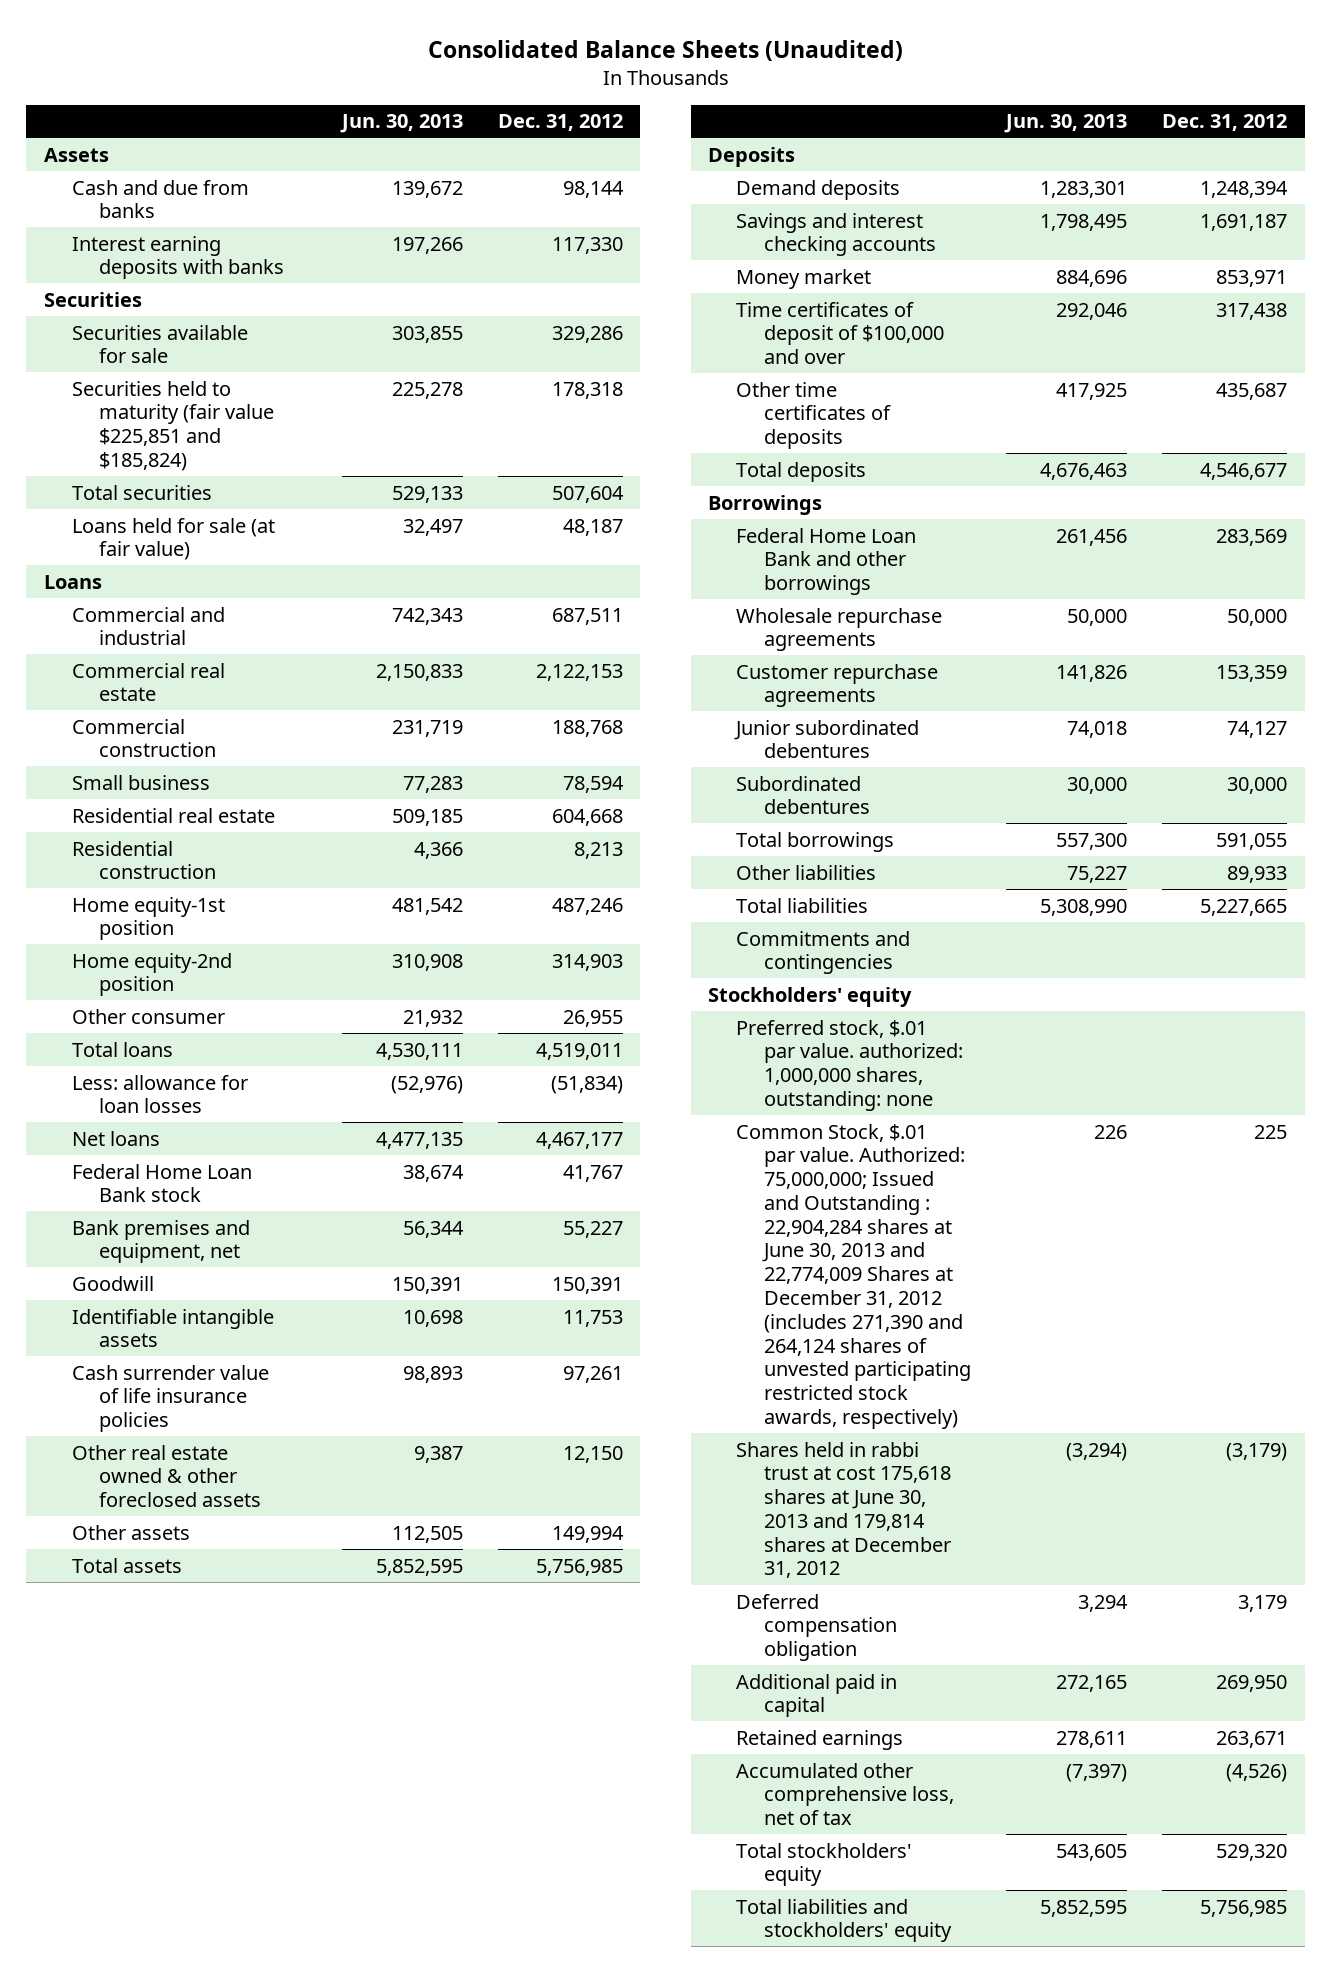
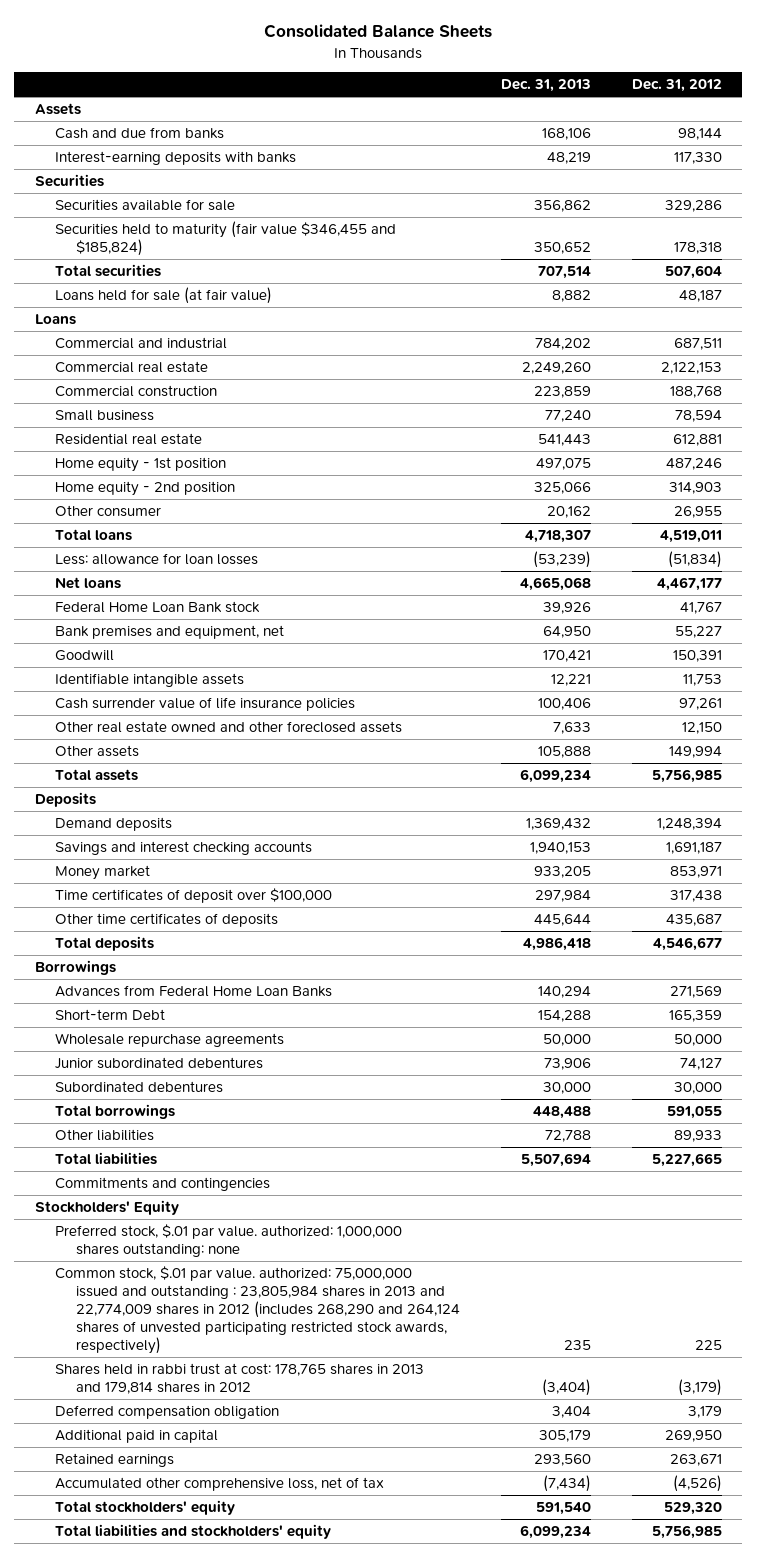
- Consolidated Balance Sheets (Unaudited)
+ Consolidated Balance Sheets
- | Jun. 30, 2013 | Dec. 31, 2012
+ | Dec. 31, 2013 | Dec. 31, 2012
- Interest earning deposits with banks | 197,266 | 117,330
+ Interest-earning deposits with banks | 48,219 | 117,330
- Securities held to maturity (fair value $225,851 and $185,824) | 225,278 | 178,318
+ Securities held to maturity (fair value $346,455 and $185,824) | 350,652 | 178,318
- Residential real estate | 509,185 | 604,668
- Residential construction | 4,366 | 8,213
- Home equity-1st position | 481,542 | 487,246
- Home equity-2nd position | 310,908 | 314,903
+ Residential real estate | 541,443 | 612,881
+ Home equity - 1st position | 497,075 | 487,246
+ Home equity - 2nd position | 325,066 | 314,903
- Other real estate owned & other foreclosed assets | 9,387 | 12,150
+ Other real estate owned and other foreclosed assets | 7,633 | 12,150
- Time certificates of deposit of $100,000 and over | 292,046 | 317,438
+ Time certificates of deposit over $100,000 | 297,984 | 317,438
- Federal Home Loan Bank and other borrowings | 261,456 | 283,569
+ Advances from Federal Home Loan Banks | 140,294 | 271,569
+ Short-term Debt | 154,288 | 165,359
- Customer repurchase agreements | 141,826 | 153,359
- Stockholders' equity
- Preferred stock, $.01 par value. authorized: 1,000,000 shares, outstanding: none
- Common Stock, $.01 par value. Authorized: 75,000,000; Issued and Outstanding : 22,904,284 shares at June 30, 2013 and 22,774,009 Shares at December 31, 2012 (includes 271,390 and 264,124 shares of unvested participating restricted stock awards, respectively) | 226 | 225
- Shares held in rabbi trust at cost 175,618 shares at June 30, 2013 and 179,814 shares at December 31, 2012 | (3,294) | (3,179)
+ Stockholders' Equity
+ Preferred stock, $.01 par value. authorized: 1,000,000 shares outstanding: none
+ Common stock, $.01 par value. authorized: 75,000,000 issued and outstanding : 23,805,984 shares in 2013 and 22,774,009 shares in 2012 (includes 268,290 and 264,124 shares of unvested participating restricted stock awards, respectively) | 235 | 225
+ Shares held in rabbi trust at cost: 178,765 shares in 2013 and 179,814 shares in 2012 | (3,404) | (3,179)

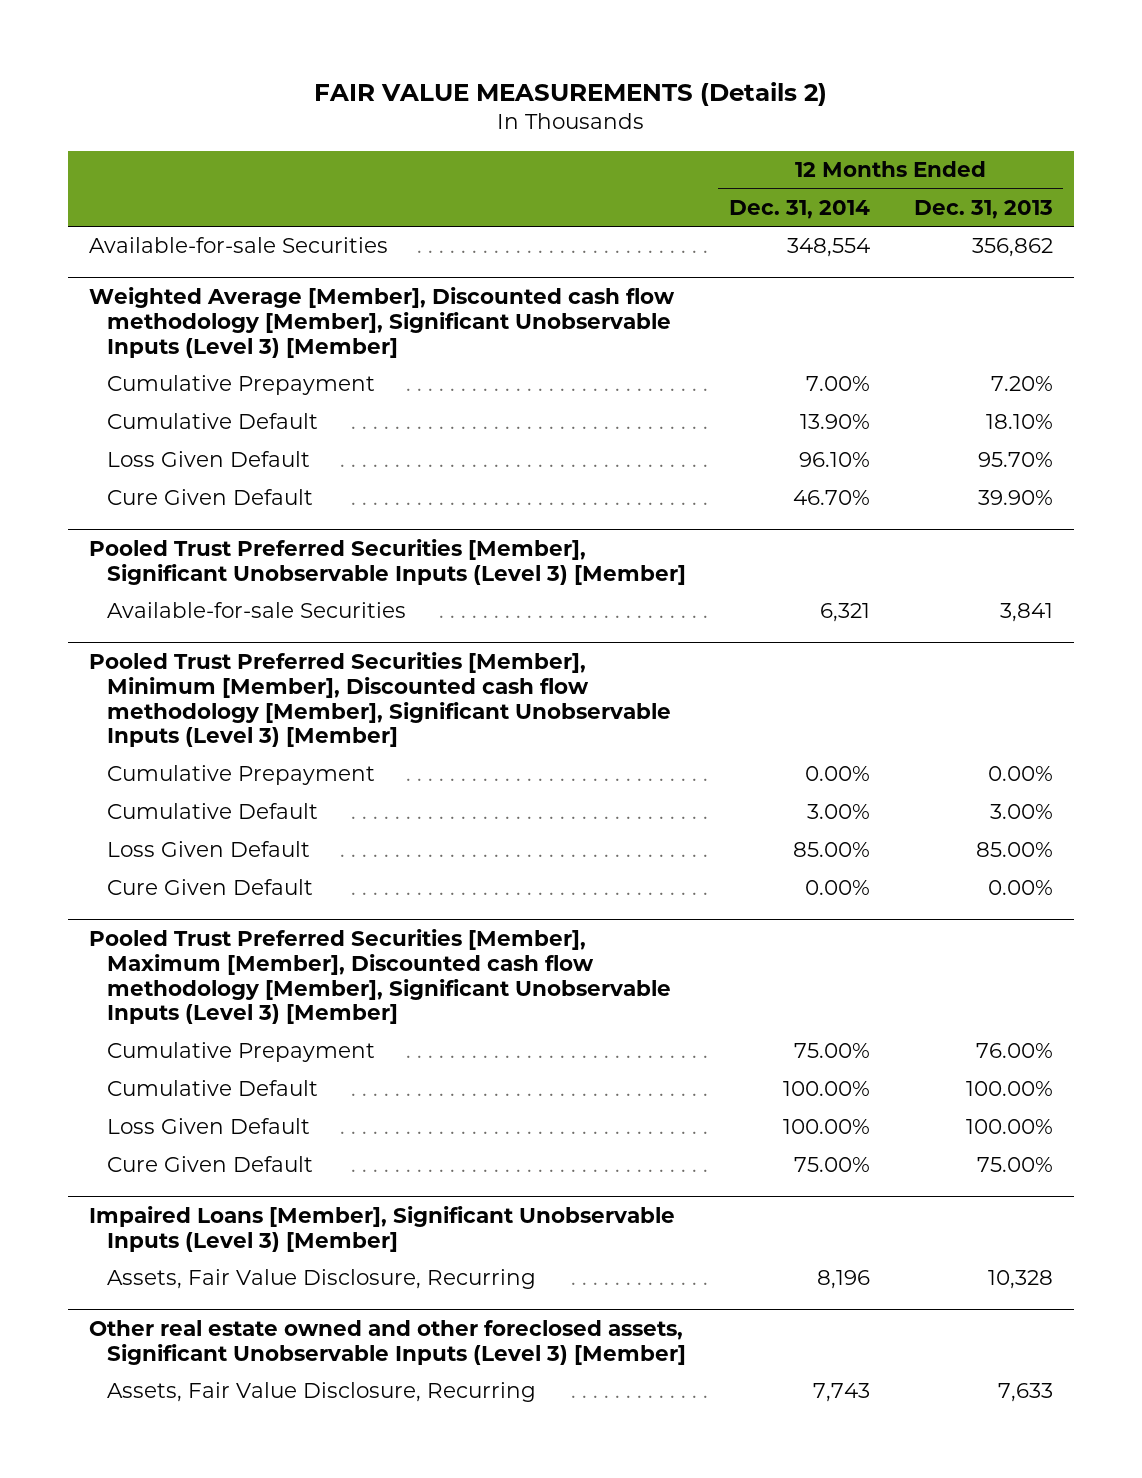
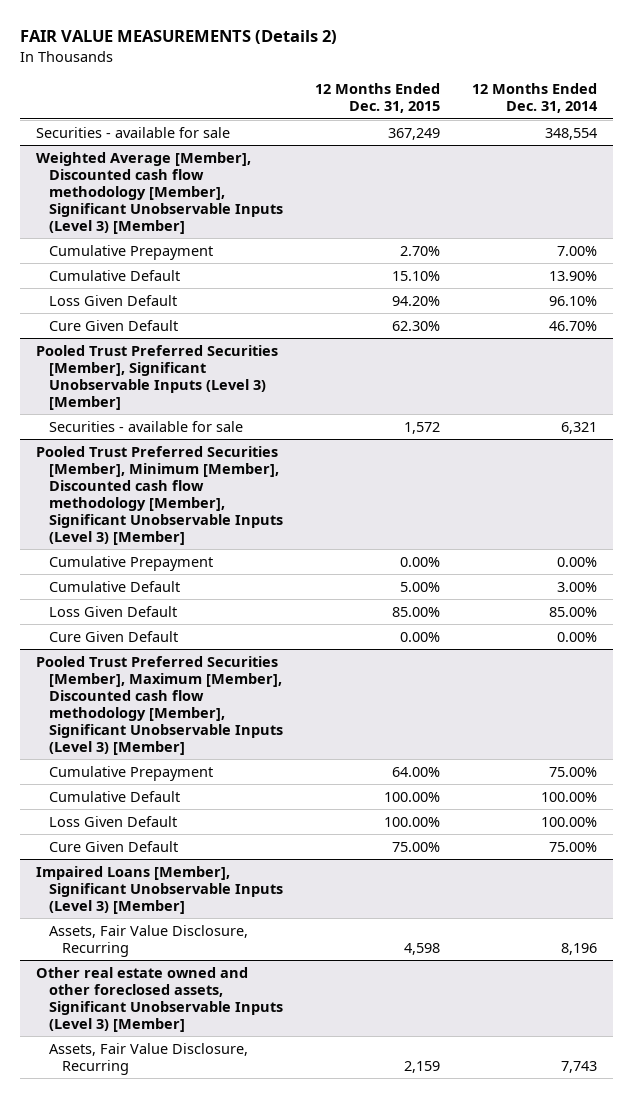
- | 12 Months Ended Dec. 31, 2014 | 12 Months Ended Dec. 31, 2013
+ | 12 Months Ended Dec. 31, 2015 | 12 Months Ended Dec. 31, 2014
- Available-for-sale Securities | 348,554 | 356,862
+ Securities - available for sale | 367,249 | 348,554
@ Pooled Trust Preferred Securities [Member], Significant Unobservable Inputs (Level 3) [Member]
- Available-for-sale Securities | 6,321 | 3,841
+ Securities - available for sale | 1,572 | 6,321

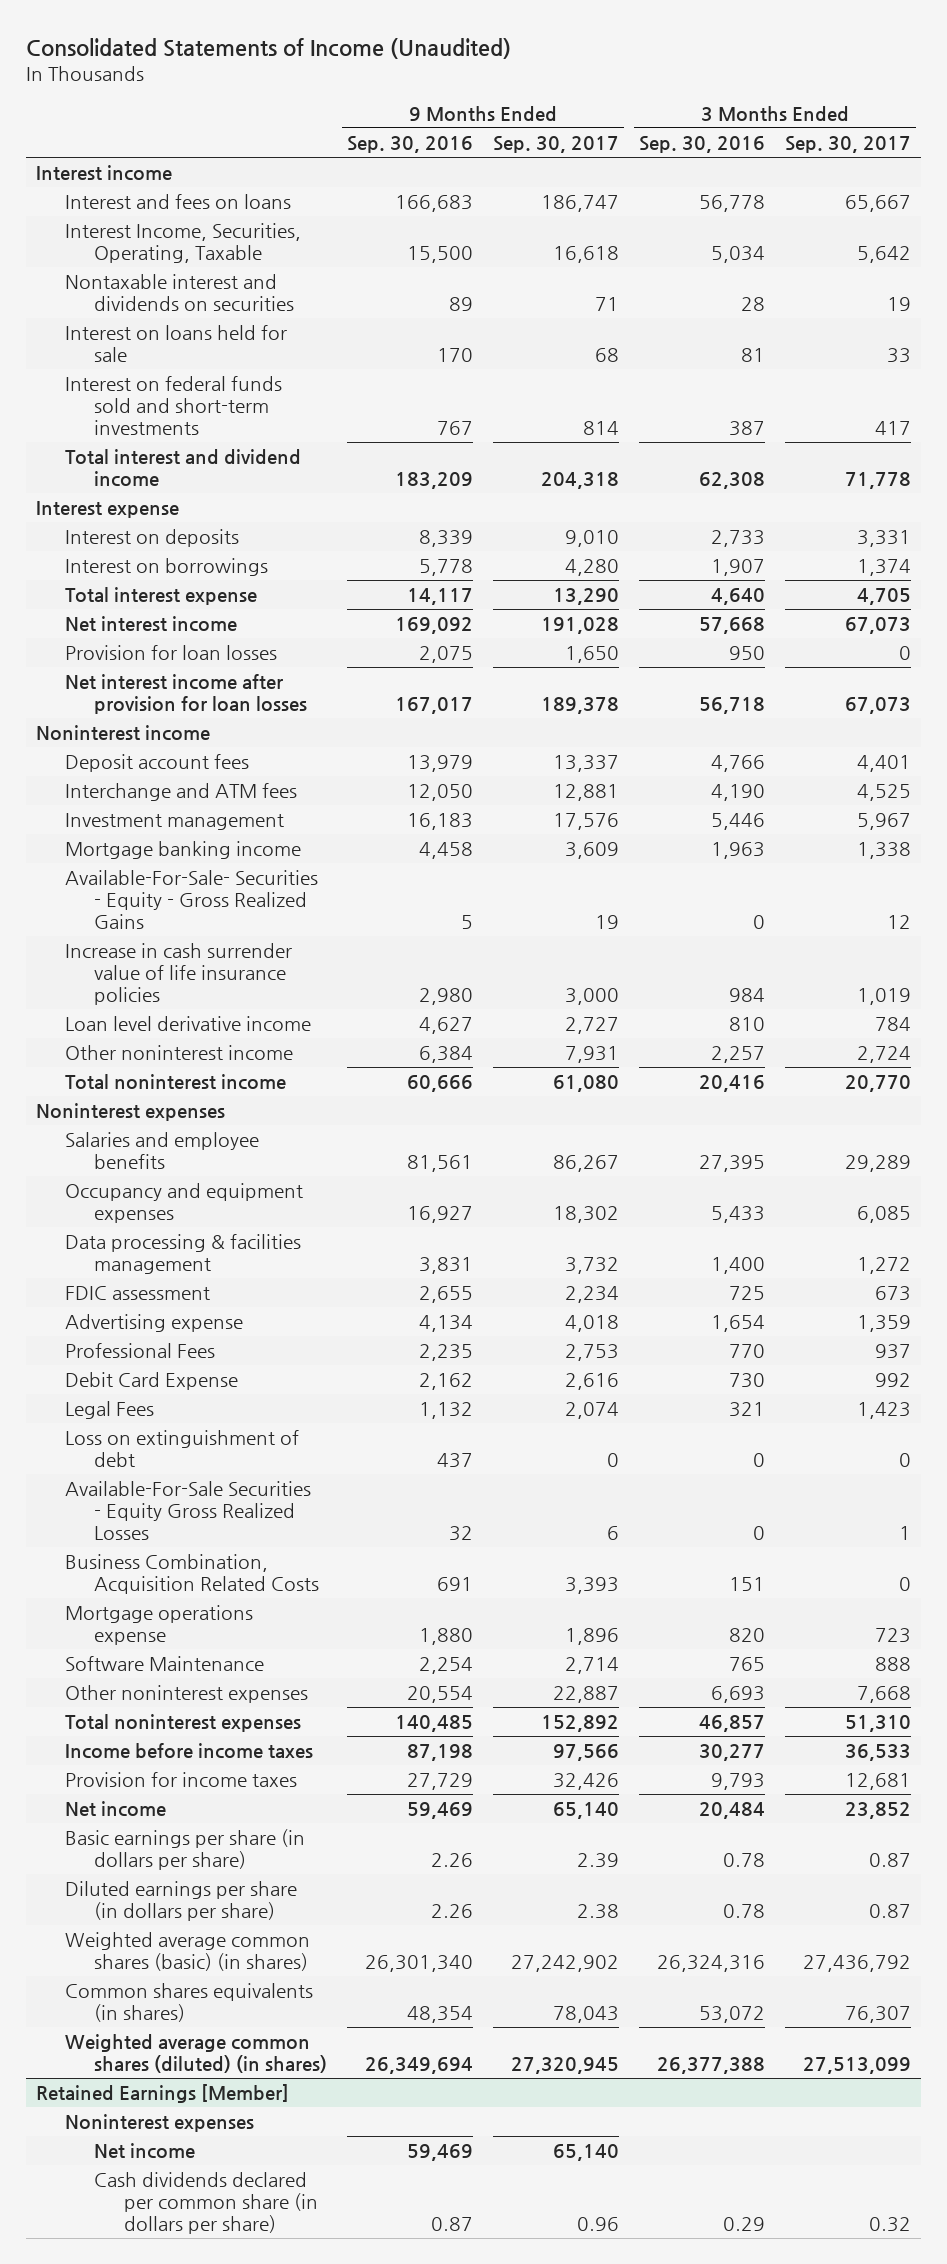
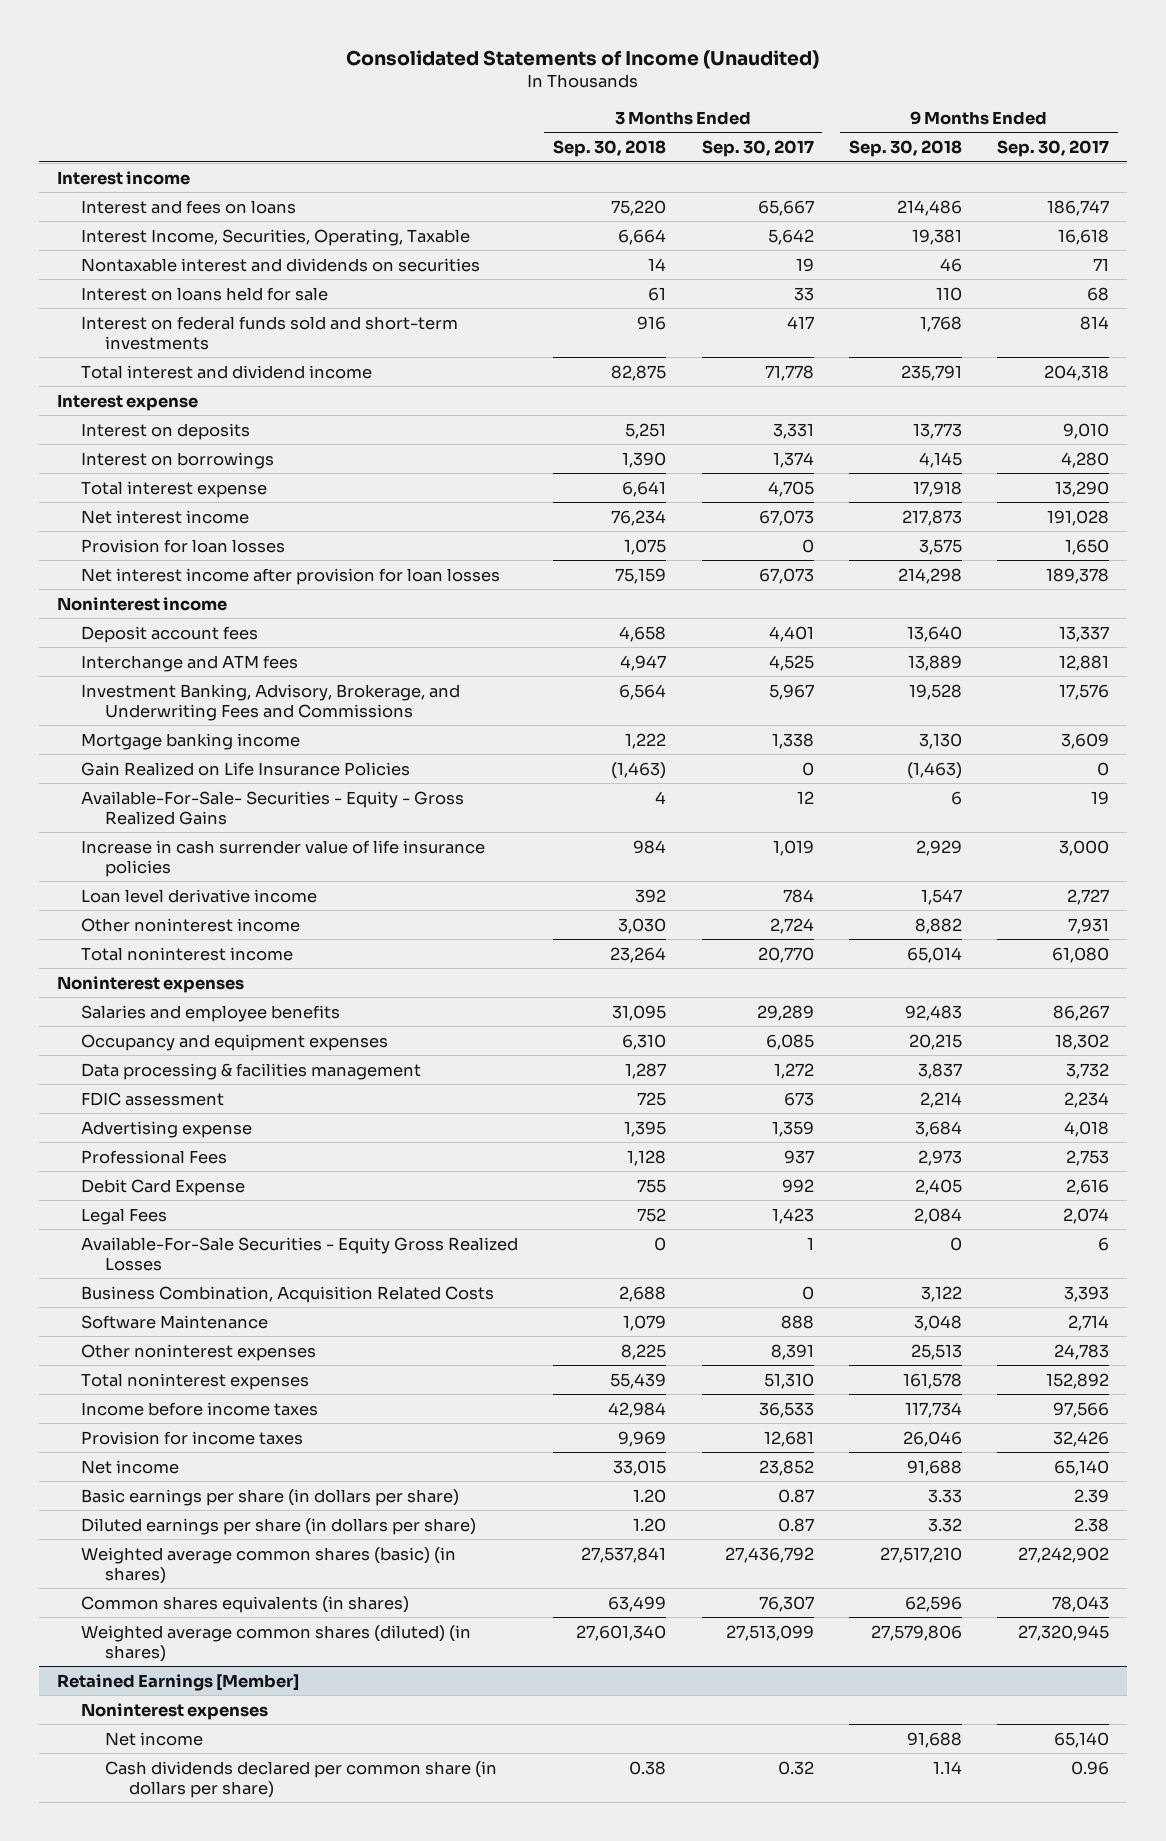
- | 9 Months Ended Sep. 30, 2016 | 9 Months Ended Sep. 30, 2017 | 3 Months Ended Sep. 30, 2016 | 3 Months Ended Sep. 30, 2017
+ | 3 Months Ended Sep. 30, 2018 | 3 Months Ended Sep. 30, 2017 | 9 Months Ended Sep. 30, 2018 | 9 Months Ended Sep. 30, 2017
- Investment management | 16,183 | 17,576 | 5,446 | 5,967
+ Investment Banking, Advisory, Brokerage, and Underwriting Fees and Commissions | 6,564 | 5,967 | 19,528 | 17,576
+ Gain Realized on Life Insurance Policies | (1,463) | 0 | (1,463) | 0
- Loss on extinguishment of debt | 437 | 0 | 0 | 0
- Mortgage operations expense | 1,880 | 1,896 | 820 | 723
- Other noninterest expenses | 20,554 | 22,887 | 6,693 | 7,668
+ Other noninterest expenses | 8,225 | 8,391 | 25,513 | 24,783

